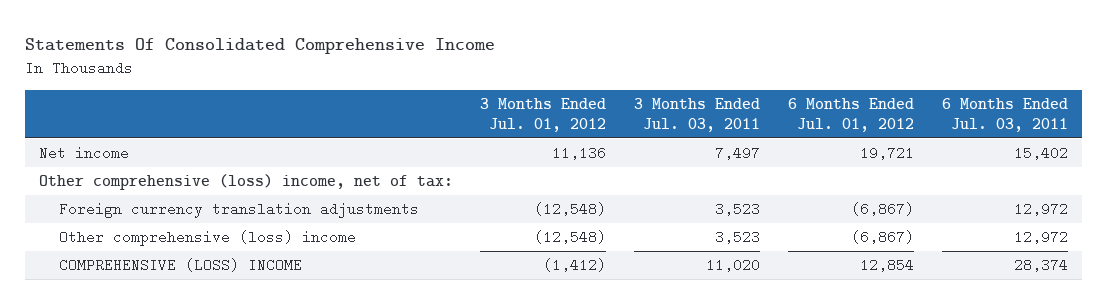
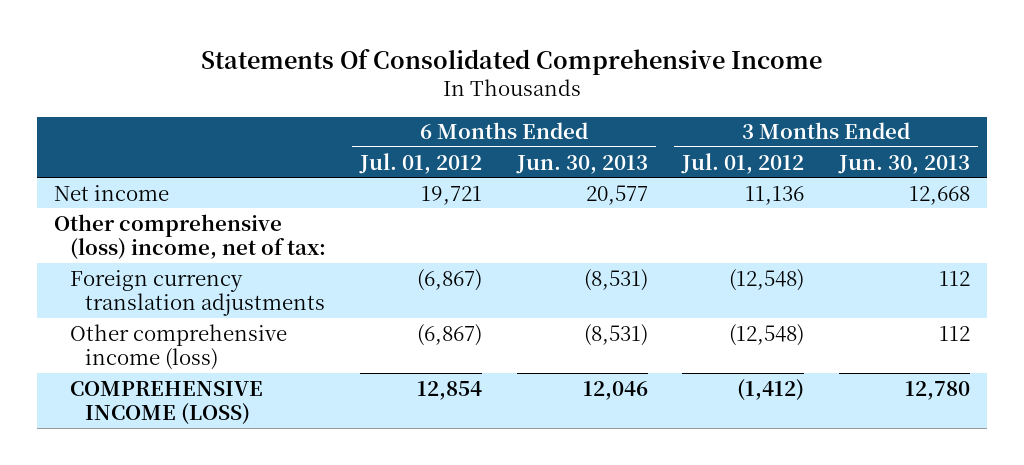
- | 3 Months Ended Jul. 01, 2012 | 3 Months Ended Jul. 03, 2011 | 6 Months Ended Jul. 01, 2012 | 6 Months Ended Jul. 03, 2011
+ | 6 Months Ended Jul. 01, 2012 | 6 Months Ended Jun. 30, 2013 | 3 Months Ended Jul. 01, 2012 | 3 Months Ended Jun. 30, 2013
- Other comprehensive (loss) income | (12,548) | 3,523 | (6,867) | 12,972
- COMPREHENSIVE (LOSS) INCOME | (1,412) | 11,020 | 12,854 | 28,374
+ Other comprehensive income (loss) | (6,867) | (8,531) | (12,548) | 112
+ COMPREHENSIVE INCOME (LOSS) | 12,854 | 12,046 | (1,412) | 12,780

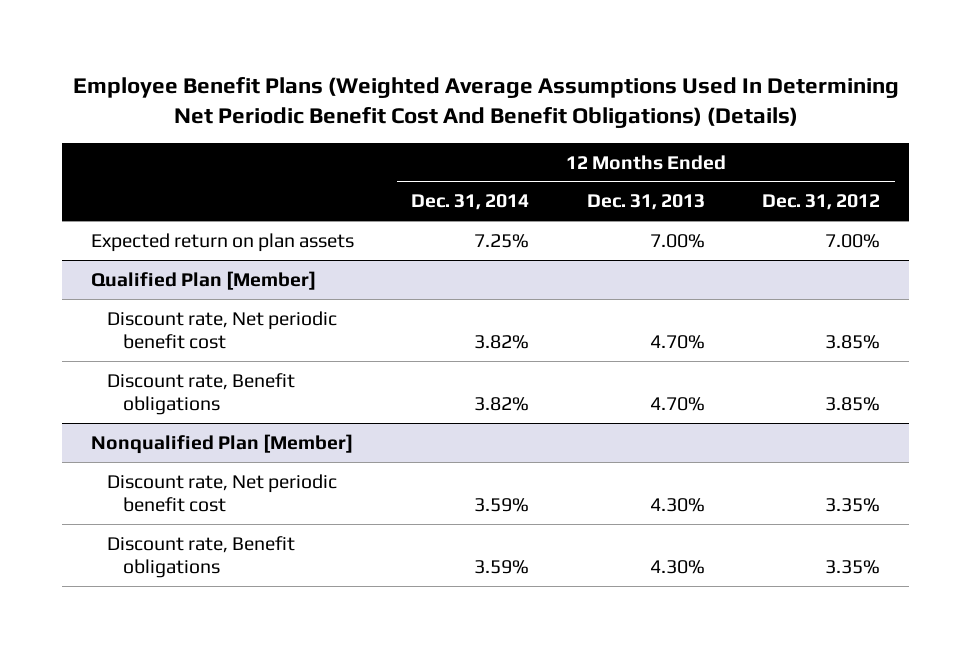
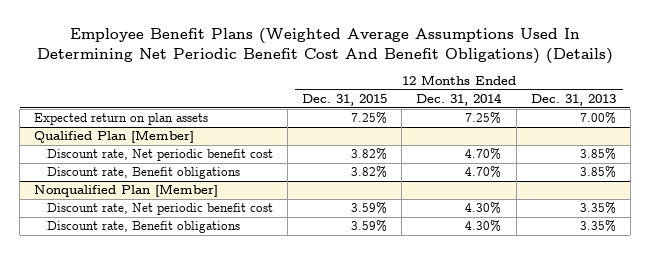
- | 12 Months Ended Dec. 31, 2014 | 12 Months Ended Dec. 31, 2013 | 12 Months Ended Dec. 31, 2012
+ | 12 Months Ended Dec. 31, 2015 | 12 Months Ended Dec. 31, 2014 | 12 Months Ended Dec. 31, 2013
@ Qualified Plan [Member]
- Discount rate, Net periodic benefit cost | 3.82% | 4.70% | 3.85%
- Discount rate, Benefit obligations | 3.82% | 4.70% | 3.85%
+ Discount rate, Net periodic benefit cost | 3.82% | 4.70% | 3.85%
+ Discount rate, Benefit obligations | 3.82% | 4.70% | 3.85%
@ Nonqualified Plan [Member]
- Discount rate, Net periodic benefit cost | 3.59% | 4.30% | 3.35%
- Discount rate, Benefit obligations | 3.59% | 4.30% | 3.35%
+ Discount rate, Net periodic benefit cost | 3.59% | 4.30% | 3.35%
+ Discount rate, Benefit obligations | 3.59% | 4.30% | 3.35%

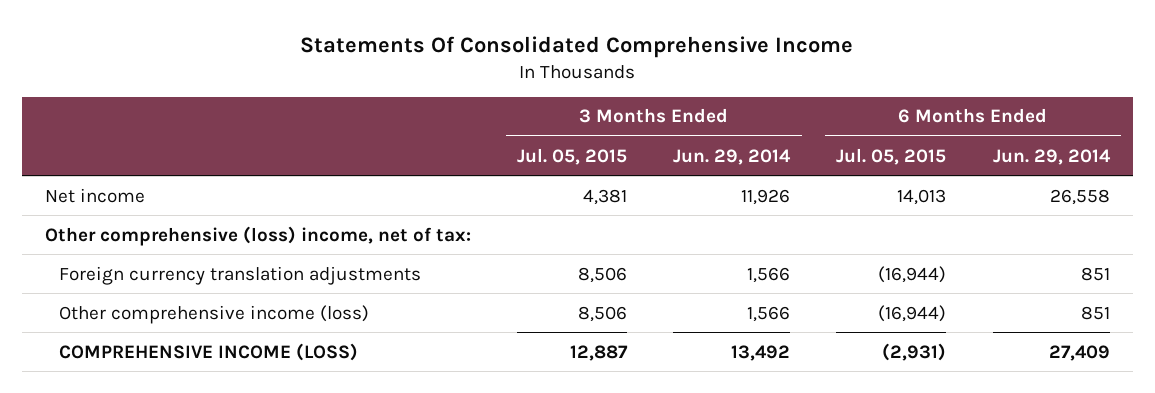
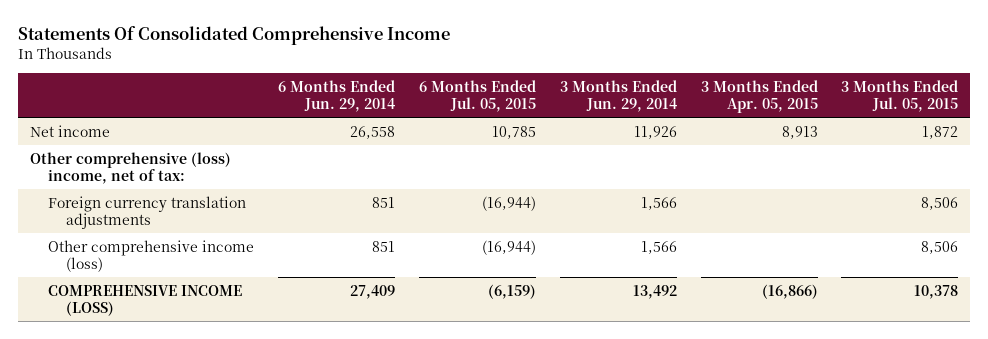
- | 3 Months Ended Jul. 05, 2015 | 3 Months Ended Jun. 29, 2014 | 6 Months Ended Jul. 05, 2015 | 6 Months Ended Jun. 29, 2014
+ | 6 Months Ended Jun. 29, 2014 | 6 Months Ended Jul. 05, 2015 | 3 Months Ended Jun. 29, 2014 | 3 Months Ended Apr. 05, 2015 | 3 Months Ended Jul. 05, 2015
- Net income | 4,381 | 11,926 | 14,013 | 26,558
+ Net income | 26,558 | 10,785 | 11,926 | 8,913 | 1,872
- COMPREHENSIVE INCOME (LOSS) | 12,887 | 13,492 | (2,931) | 27,409
+ COMPREHENSIVE INCOME (LOSS) | 27,409 | (6,159) | 13,492 | (16,866) | 10,378

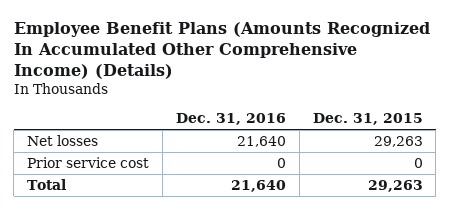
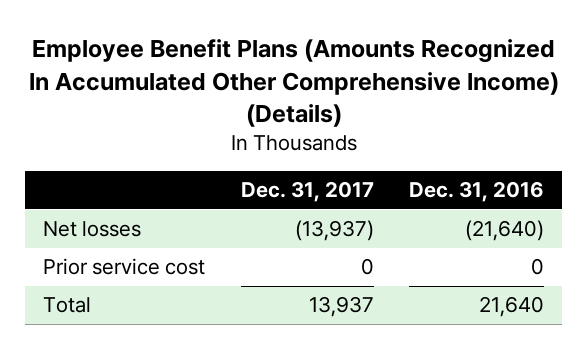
- | Dec. 31, 2016 | Dec. 31, 2015
+ | Dec. 31, 2017 | Dec. 31, 2016
- Net losses | 21,640 | 29,263
+ Net losses | (13,937) | (21,640)

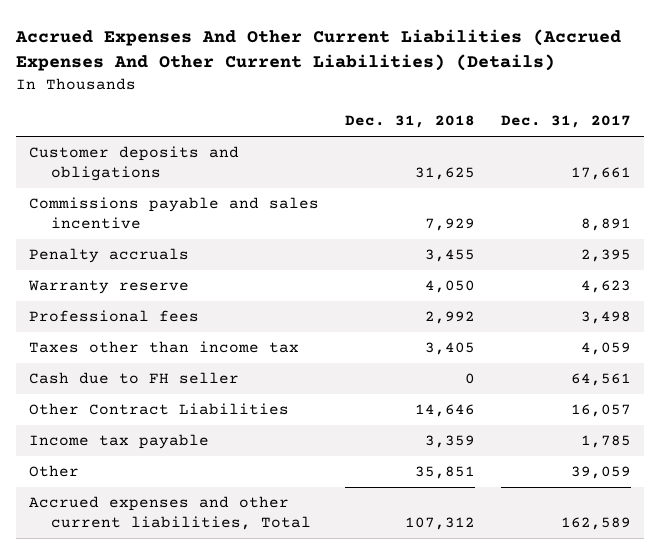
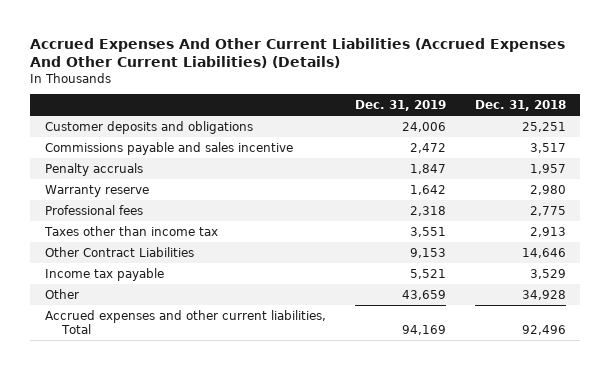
- | Dec. 31, 2018 | Dec. 31, 2017
+ | Dec. 31, 2019 | Dec. 31, 2018
- Customer deposits and obligations | 31,625 | 17,661
- Commissions payable and sales incentive | 7,929 | 8,891
- Penalty accruals | 3,455 | 2,395
- Warranty reserve | 4,050 | 4,623
- Professional fees | 2,992 | 3,498
- Taxes other than income tax | 3,405 | 4,059
- Cash due to FH seller | 0 | 64,561
+ Customer deposits and obligations | 24,006 | 25,251
+ Commissions payable and sales incentive | 2,472 | 3,517
+ Penalty accruals | 1,847 | 1,957
+ Warranty reserve | 1,642 | 2,980
+ Professional fees | 2,318 | 2,775
+ Taxes other than income tax | 3,551 | 2,913
- Income tax payable | 3,359 | 1,785
- Other | 35,851 | 39,059
- Accrued expenses and other current liabilities, Total | 107,312 | 162,589
+ Income tax payable | 5,521 | 3,529
+ Other | 43,659 | 34,928
+ Accrued expenses and other current liabilities, Total | 94,169 | 92,496

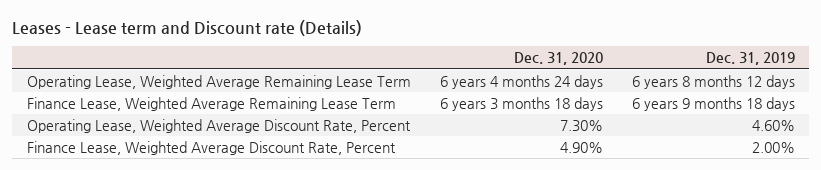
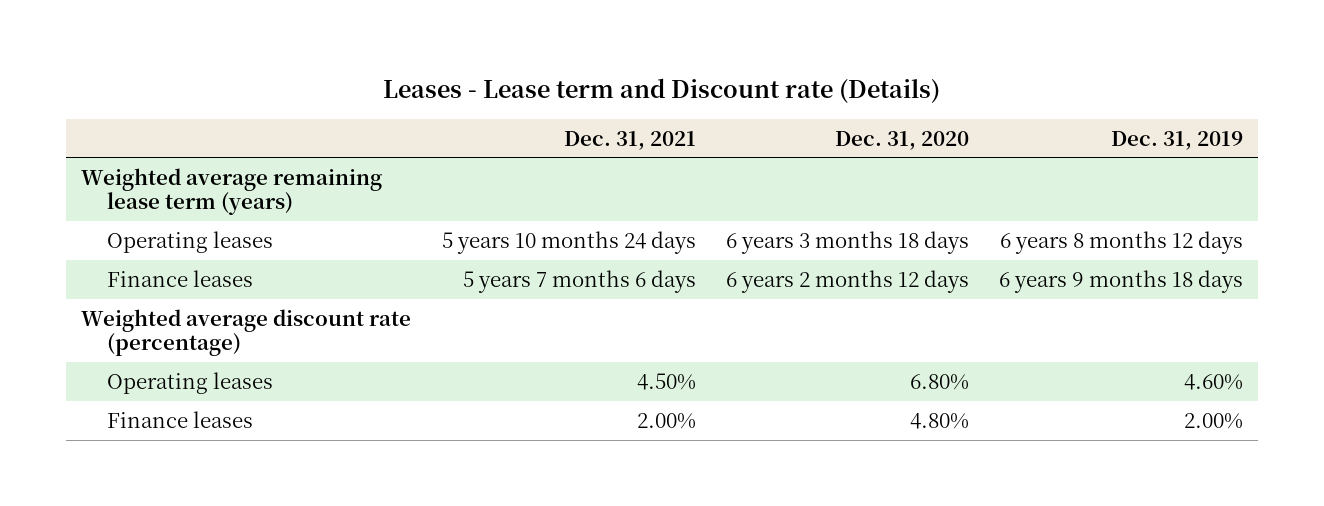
- | Dec. 31, 2020 | Dec. 31, 2019
+ | Dec. 31, 2021 | Dec. 31, 2020 | Dec. 31, 2019
- Operating Lease, Weighted Average Remaining Lease Term | 6 years 4 months 24 days | 6 years 8 months 12 days
- Finance Lease, Weighted Average Remaining Lease Term | 6 years 3 months 18 days | 6 years 9 months 18 days
- Operating Lease, Weighted Average Discount Rate, Percent | 7.30% | 4.60%
- Finance Lease, Weighted Average Discount Rate, Percent | 4.90% | 2.00%
+ Weighted average remaining lease term (years)
+ Operating leases | 5 years 10 months 24 days | 6 years 3 months 18 days | 6 years 8 months 12 days
+ Finance leases | 5 years 7 months 6 days | 6 years 2 months 12 days | 6 years 9 months 18 days
+ Weighted average discount rate (percentage)
+ Operating leases | 4.50% | 6.80% | 4.60%
+ Finance leases | 2.00% | 4.80% | 2.00%

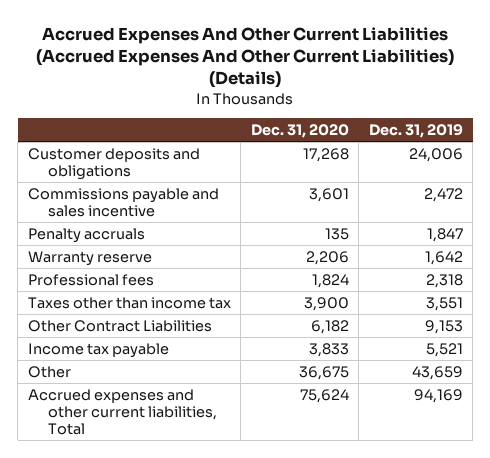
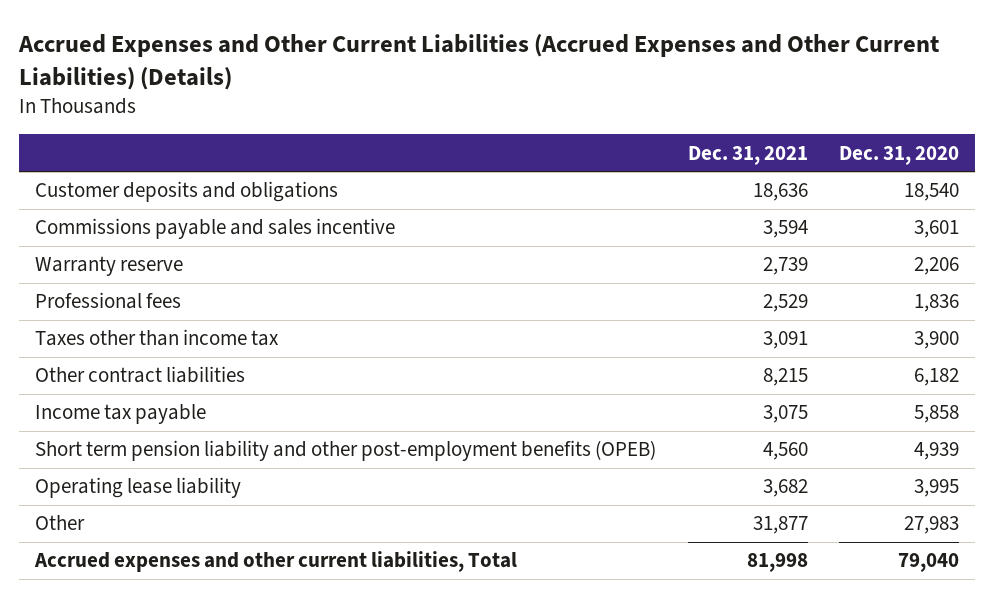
- Accrued Expenses And Other Current Liabilities (Accrued Expenses And Other Current Liabilities) (Details)
+ Accrued Expenses and Other Current Liabilities (Accrued Expenses and Other Current Liabilities) (Details)
- | Dec. 31, 2020 | Dec. 31, 2019
+ | Dec. 31, 2021 | Dec. 31, 2020
- Customer deposits and obligations | 17,268 | 24,006
+ Customer deposits and obligations | 18,636 | 18,540
- Penalty accruals | 135 | 1,847
- Professional fees | 1,824 | 2,318
+ Professional fees | 2,529 | 1,836
- Other Contract Liabilities | 6,182 | 9,153
- Income tax payable | 3,833 | 5,521
- Other | 36,675 | 43,659
- Accrued expenses and other current liabilities, Total | 75,624 | 94,169
+ Other contract liabilities | 8,215 | 6,182
+ Income tax payable | 3,075 | 5,858
+ Short term pension liability and other post-employment benefits (OPEB) | 4,560 | 4,939
+ Operating lease liability | 3,682 | 3,995
+ Other | 31,877 | 27,983
+ Accrued expenses and other current liabilities, Total | 81,998 | 79,040

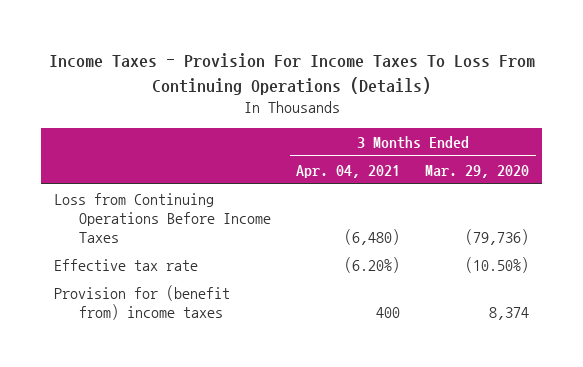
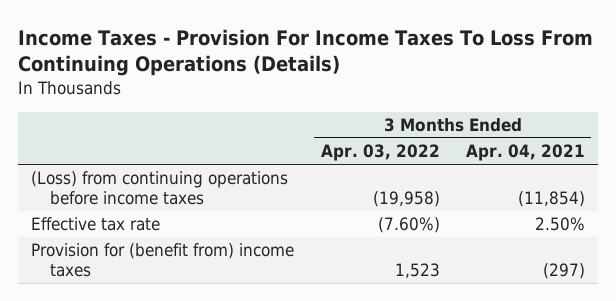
- | 3 Months Ended Apr. 04, 2021 | 3 Months Ended Mar. 29, 2020
+ | 3 Months Ended Apr. 03, 2022 | 3 Months Ended Apr. 04, 2021
- Loss from Continuing Operations Before Income Taxes | (6,480) | (79,736)
- Effective tax rate | (6.20%) | (10.50%)
- Provision for (benefit from) income taxes | 400 | 8,374
+ (Loss) from continuing operations before income taxes | (19,958) | (11,854)
+ Effective tax rate | (7.60%) | 2.50%
+ Provision for (benefit from) income taxes | 1,523 | (297)

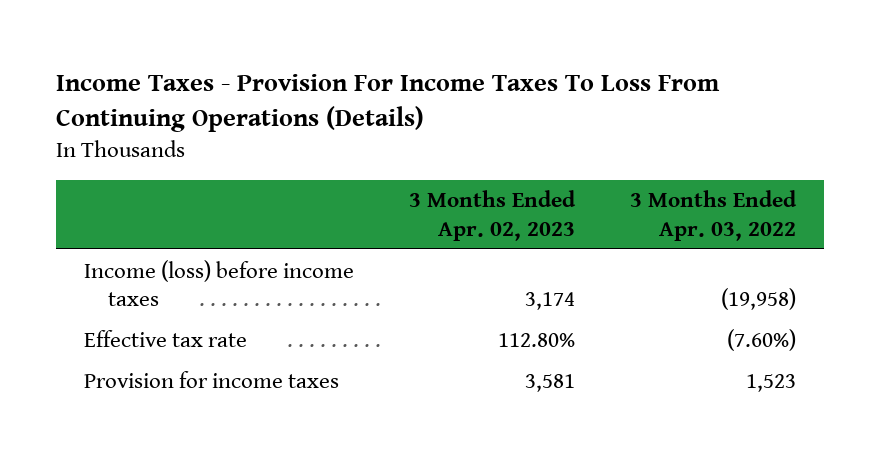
- | 3 Months Ended Apr. 03, 2022 | 3 Months Ended Apr. 04, 2021
+ | 3 Months Ended Apr. 02, 2023 | 3 Months Ended Apr. 03, 2022
- (Loss) from continuing operations before income taxes | (19,958) | (11,854)
+ Income (loss) before income taxes | 3,174 | (19,958)
- Provision for (benefit from) income taxes | 1,523 | (297)
+ Provision for income taxes | 3,581 | 1,523

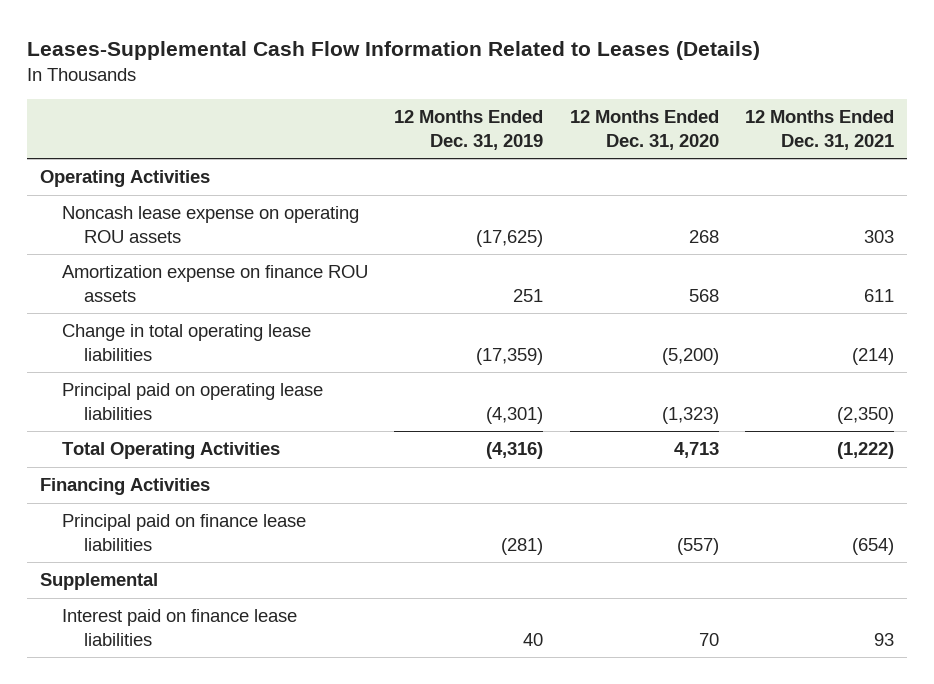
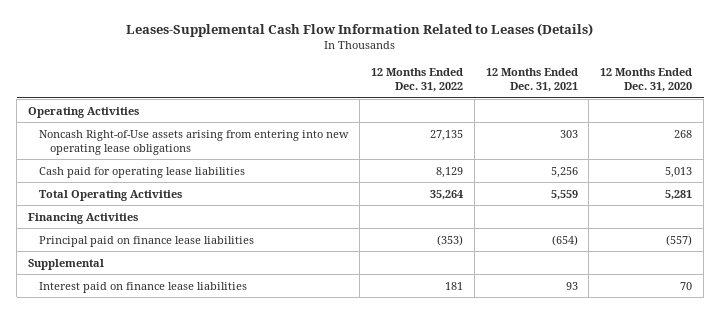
- | 12 Months Ended Dec. 31, 2019 | 12 Months Ended Dec. 31, 2020 | 12 Months Ended Dec. 31, 2021
+ | 12 Months Ended Dec. 31, 2022 | 12 Months Ended Dec. 31, 2021 | 12 Months Ended Dec. 31, 2020
- Noncash lease expense on operating ROU assets | (17,625) | 268 | 303
- Amortization expense on finance ROU assets | 251 | 568 | 611
- Change in total operating lease liabilities | (17,359) | (5,200) | (214)
- Principal paid on operating lease liabilities | (4,301) | (1,323) | (2,350)
- Total Operating Activities | (4,316) | 4,713 | (1,222)
+ Noncash Right-of-Use assets arising from entering into new operating lease obligations | 27,135 | 303 | 268
+ Cash paid for operating lease liabilities | 8,129 | 5,256 | 5,013
+ Total Operating Activities | 35,264 | 5,559 | 5,281

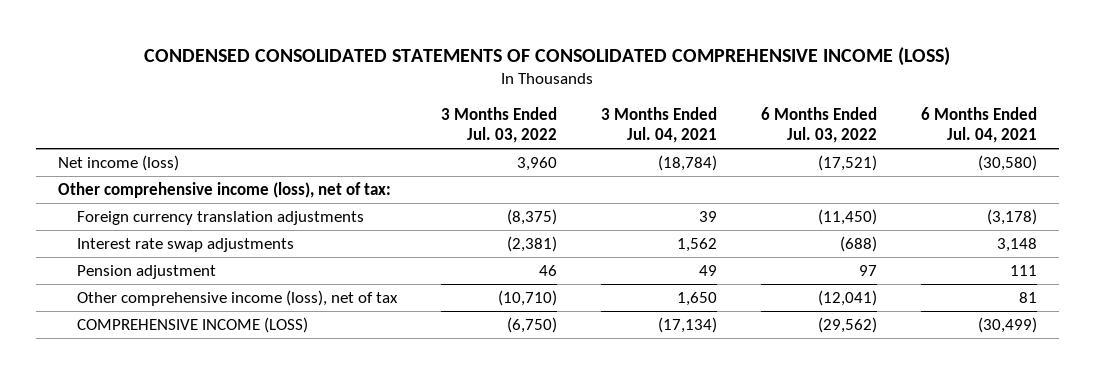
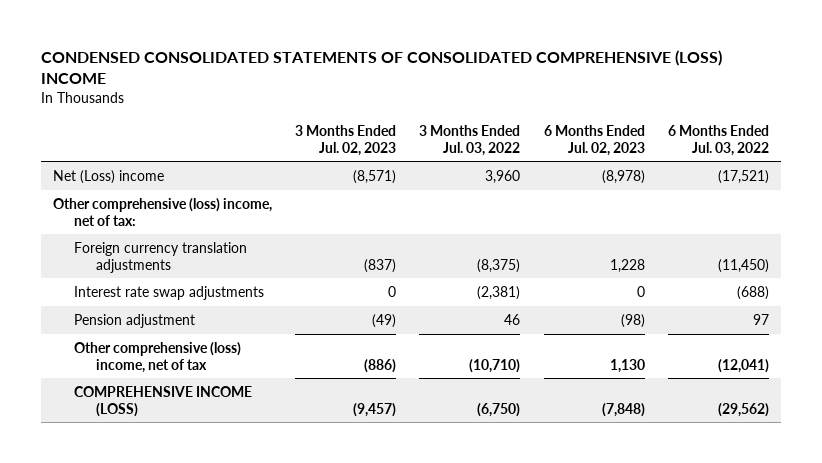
- CONDENSED CONSOLIDATED STATEMENTS OF CONSOLIDATED COMPREHENSIVE INCOME (LOSS)
+ CONDENSED CONSOLIDATED STATEMENTS OF CONSOLIDATED COMPREHENSIVE (LOSS) INCOME
- | 3 Months Ended Jul. 03, 2022 | 3 Months Ended Jul. 04, 2021 | 6 Months Ended Jul. 03, 2022 | 6 Months Ended Jul. 04, 2021
+ | 3 Months Ended Jul. 02, 2023 | 3 Months Ended Jul. 03, 2022 | 6 Months Ended Jul. 02, 2023 | 6 Months Ended Jul. 03, 2022
- Net income (loss) | 3,960 | (18,784) | (17,521) | (30,580)
- Other comprehensive income (loss), net of tax:
+ Net (Loss) income | (8,571) | 3,960 | (8,978) | (17,521)
+ Other comprehensive (loss) income, net of tax:
- Other comprehensive income (loss), net of tax | (10,710) | 1,650 | (12,041) | 81
+ Other comprehensive (loss) income, net of tax | (886) | (10,710) | 1,130 | (12,041)

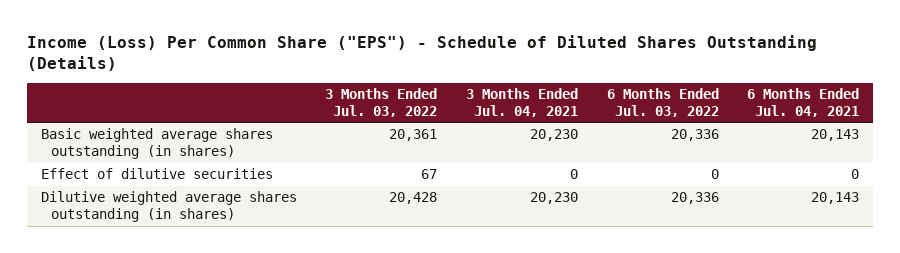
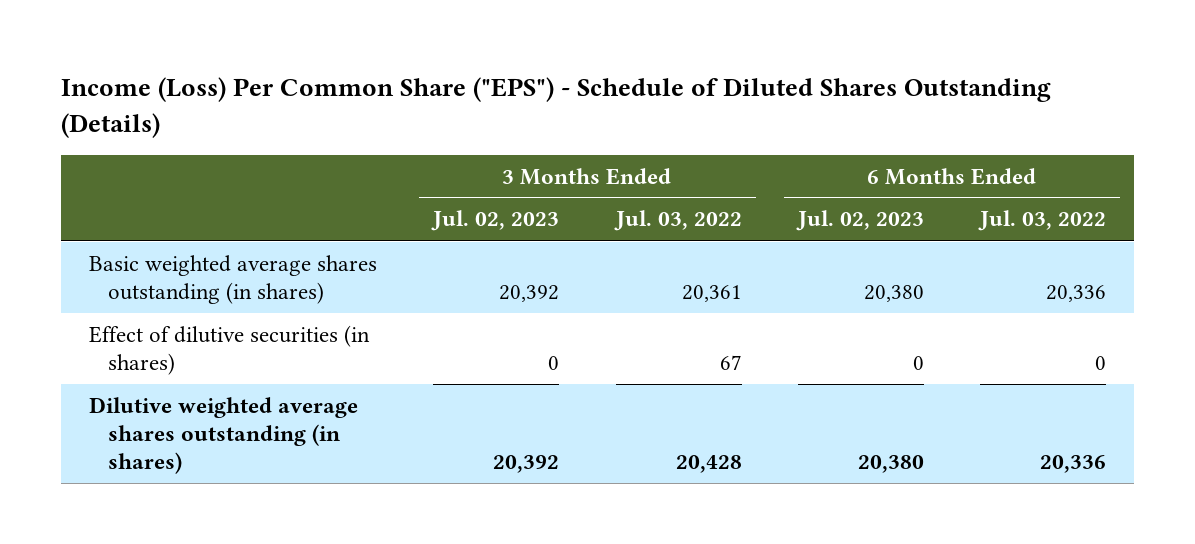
- | 3 Months Ended Jul. 03, 2022 | 3 Months Ended Jul. 04, 2021 | 6 Months Ended Jul. 03, 2022 | 6 Months Ended Jul. 04, 2021
+ | 3 Months Ended Jul. 02, 2023 | 3 Months Ended Jul. 03, 2022 | 6 Months Ended Jul. 02, 2023 | 6 Months Ended Jul. 03, 2022
- Effect of dilutive securities | 67 | 0 | 0 | 0
+ Effect of dilutive securities (in shares) | 0 | 67 | 0 | 0

